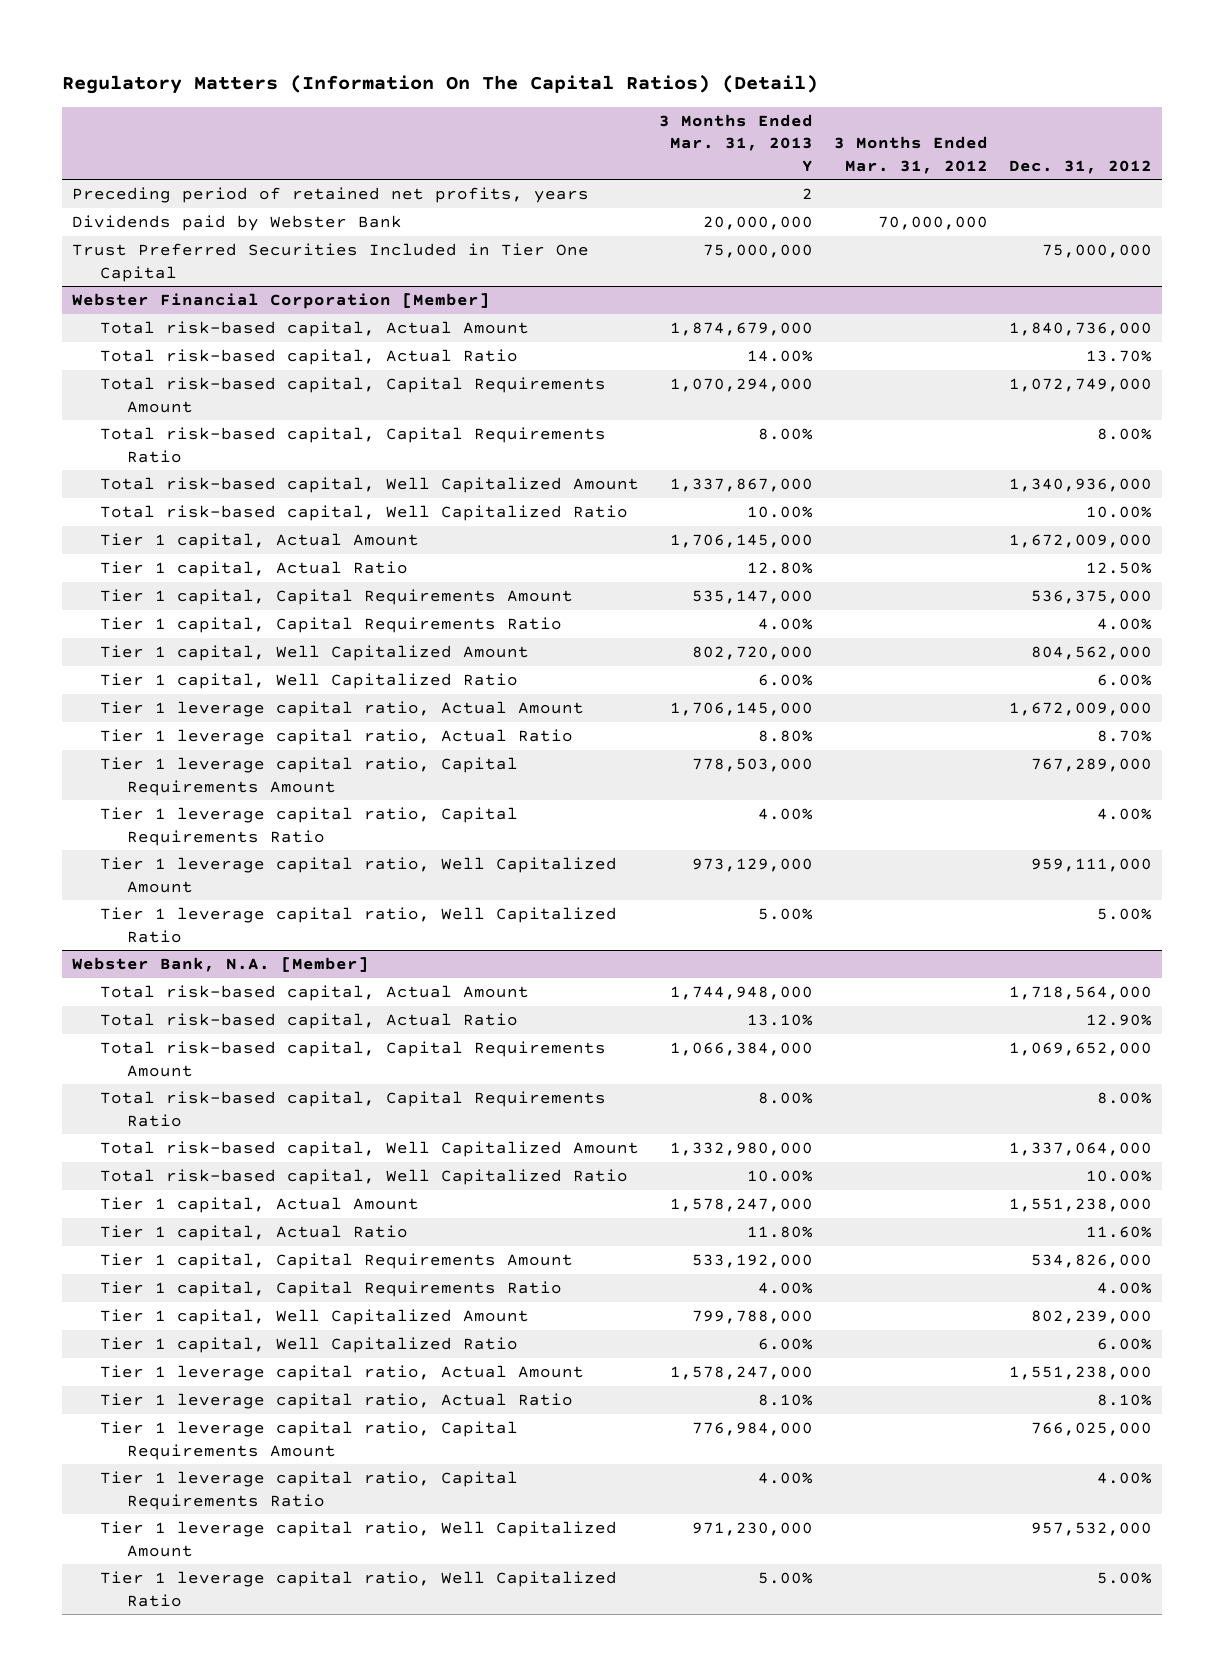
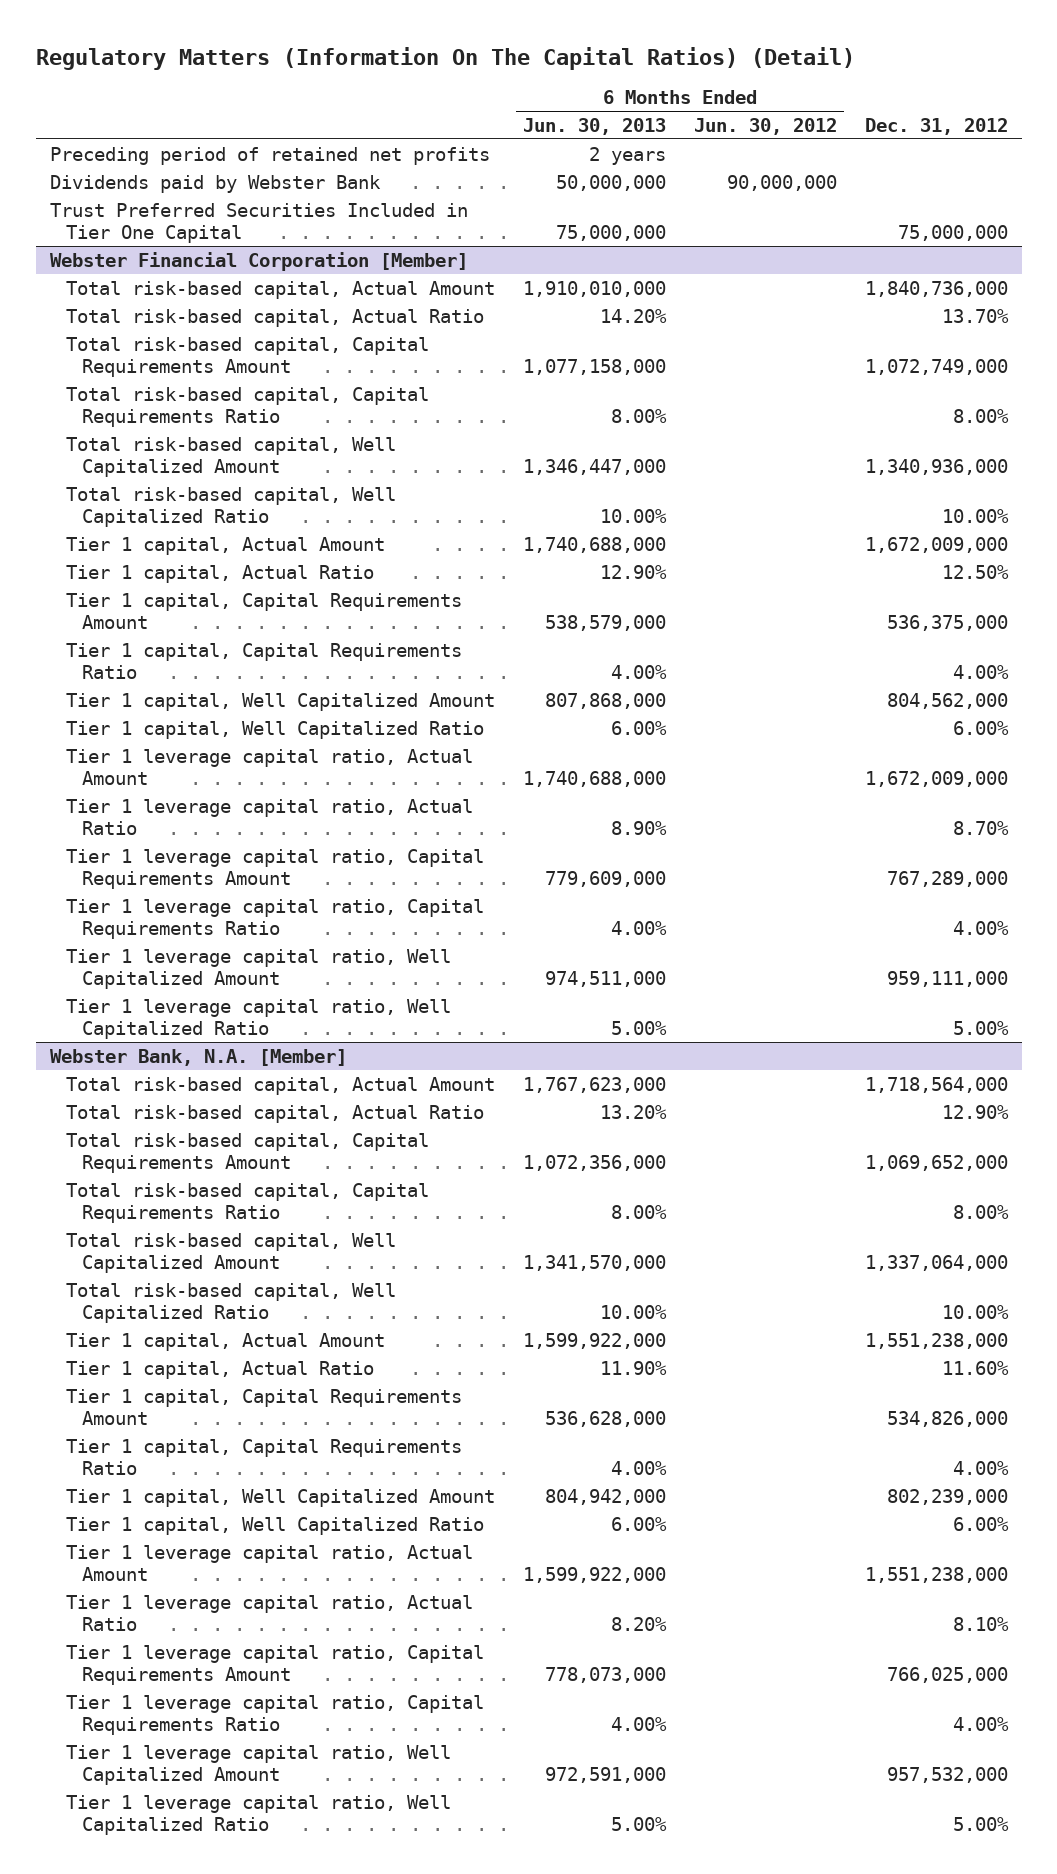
- | 3 Months Ended Mar. 31, 2013 Y | 3 Months Ended Mar. 31, 2012 | Dec. 31, 2012
+ | 6 Months Ended Jun. 30, 2013 | 6 Months Ended Jun. 30, 2012 | Dec. 31, 2012
- Preceding period of retained net profits, years | 2 | |
+ Preceding period of retained net profits | 2 years | |

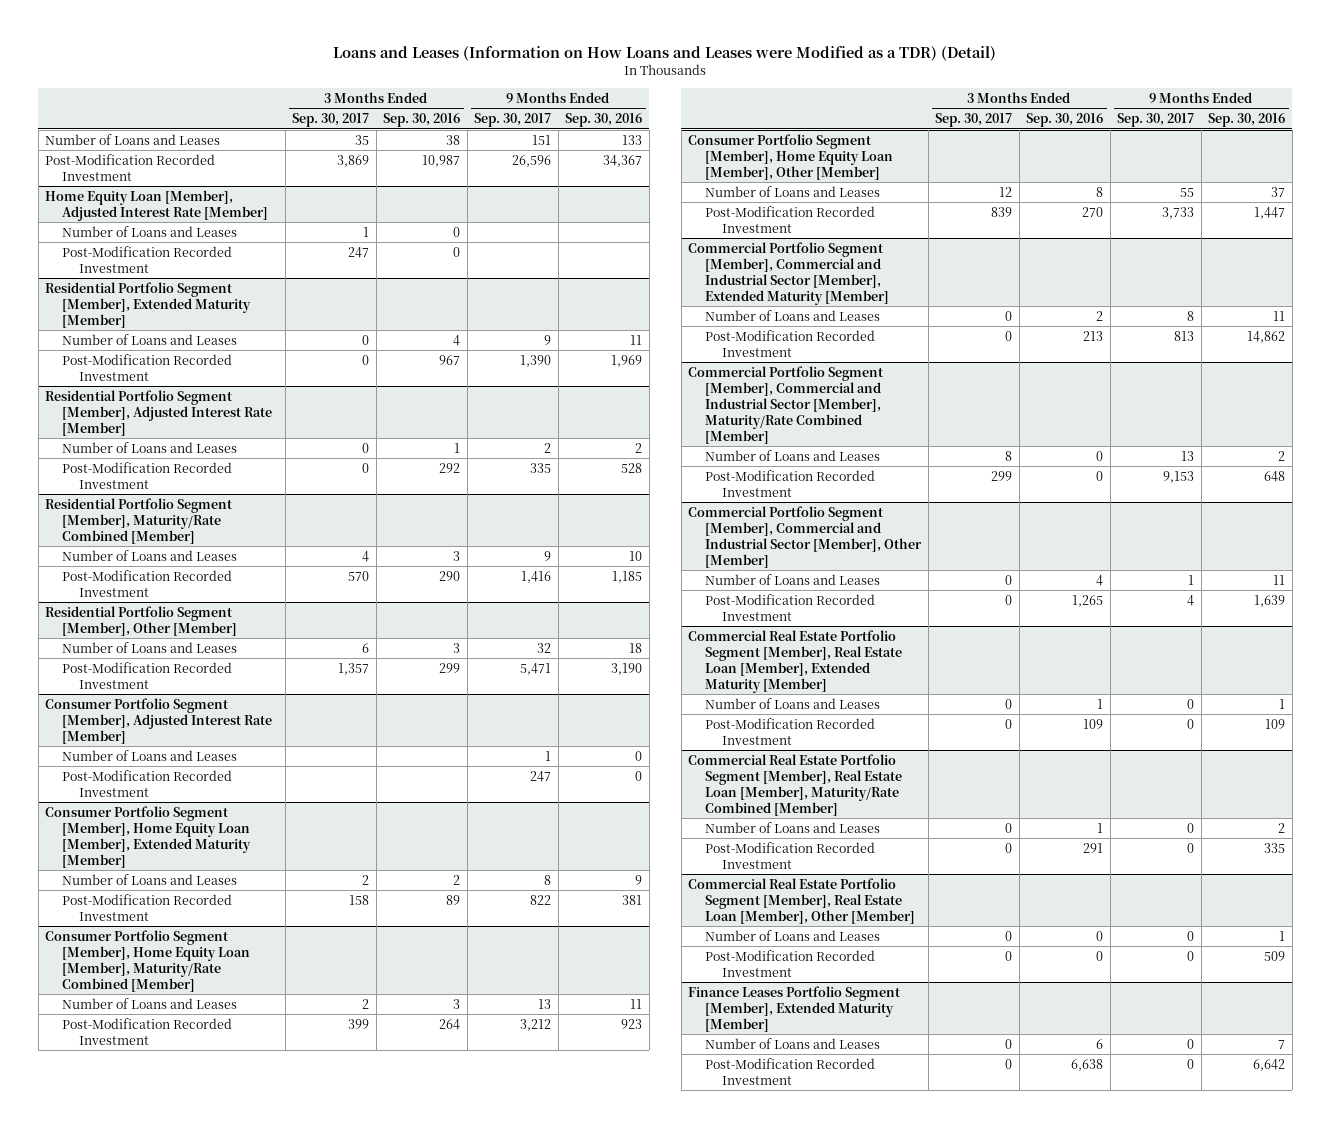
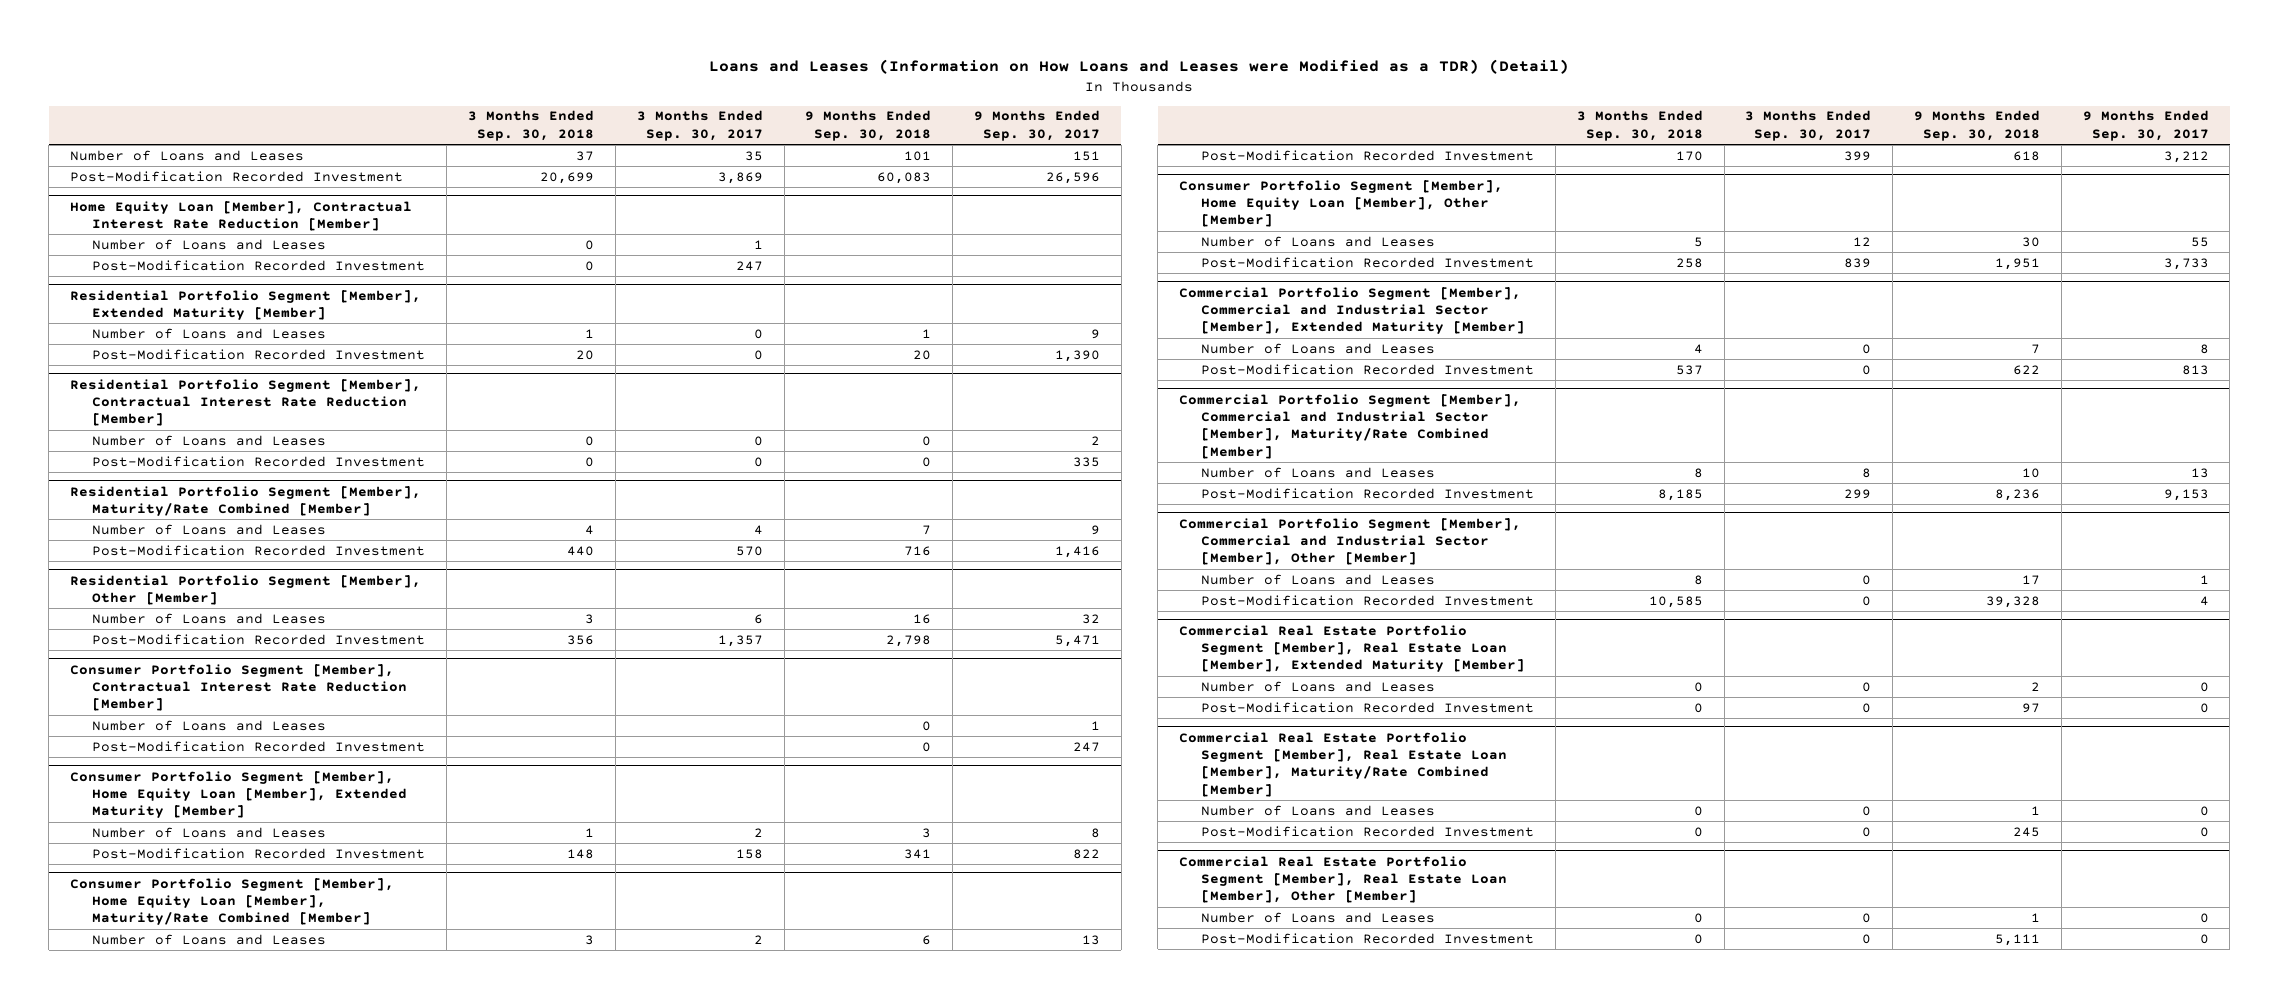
- | 3 Months Ended Sep. 30, 2017 | 3 Months Ended Sep. 30, 2016 | 9 Months Ended Sep. 30, 2017 | 9 Months Ended Sep. 30, 2016
+ | 3 Months Ended Sep. 30, 2018 | 3 Months Ended Sep. 30, 2017 | 9 Months Ended Sep. 30, 2018 | 9 Months Ended Sep. 30, 2017
- Home Equity Loan [Member], Adjusted Interest Rate [Member]
+ Home Equity Loan [Member], Contractual Interest Rate Reduction [Member]
- Residential Portfolio Segment [Member], Adjusted Interest Rate [Member]
+ Residential Portfolio Segment [Member], Contractual Interest Rate Reduction [Member]
- Consumer Portfolio Segment [Member], Adjusted Interest Rate [Member]
+ Consumer Portfolio Segment [Member], Contractual Interest Rate Reduction [Member]
- Finance Leases Portfolio Segment [Member], Extended Maturity [Member]
- Number of Loans and Leases | 0 | 6 | 0 | 7
- Post-Modification Recorded Investment | 0 | 6,638 | 0 | 6,642

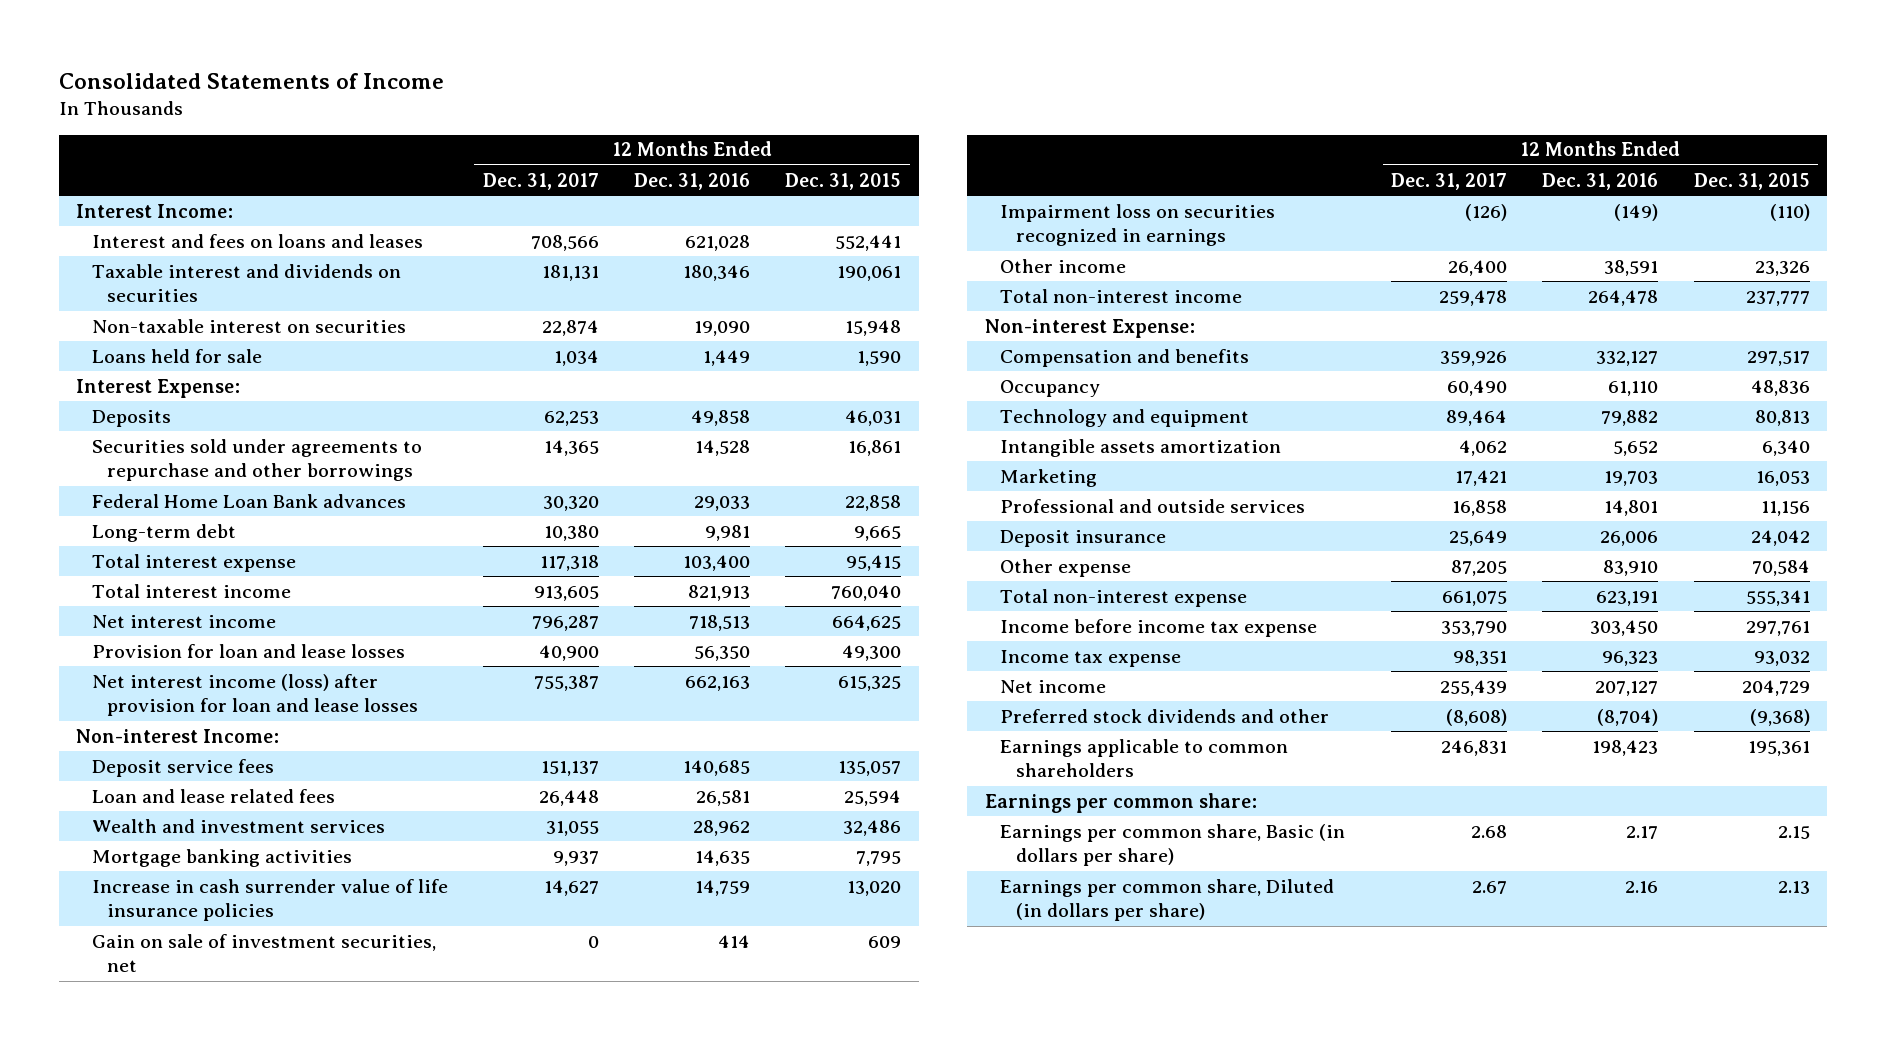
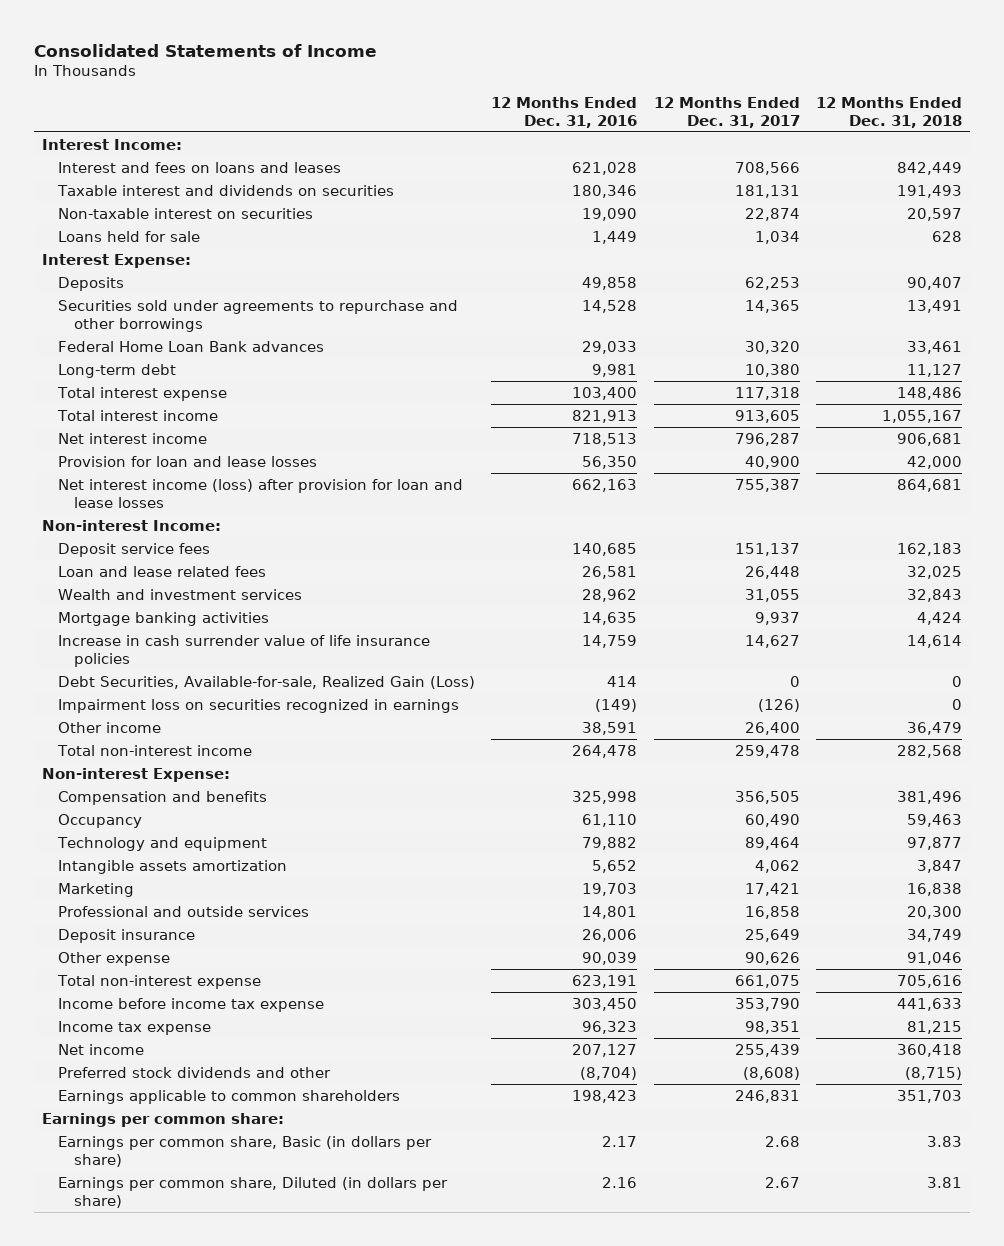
- | 12 Months Ended Dec. 31, 2017 | 12 Months Ended Dec. 31, 2016 | 12 Months Ended Dec. 31, 2015
+ | 12 Months Ended Dec. 31, 2016 | 12 Months Ended Dec. 31, 2017 | 12 Months Ended Dec. 31, 2018
- Gain on sale of investment securities, net | 0 | 414 | 609
+ Debt Securities, Available-for-sale, Realized Gain (Loss) | 414 | 0 | 0
- Compensation and benefits | 359,926 | 332,127 | 297,517
+ Compensation and benefits | 325,998 | 356,505 | 381,496
- Other expense | 87,205 | 83,910 | 70,584
+ Other expense | 90,039 | 90,626 | 91,046

